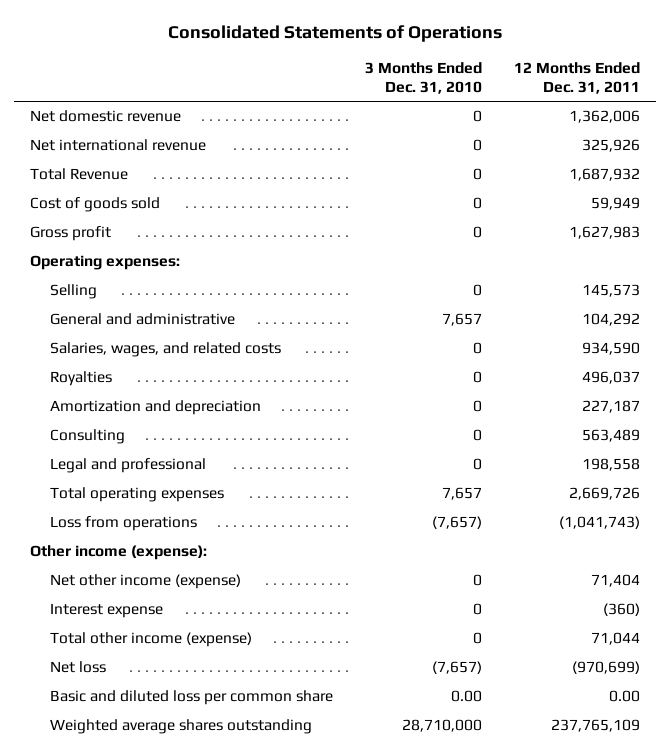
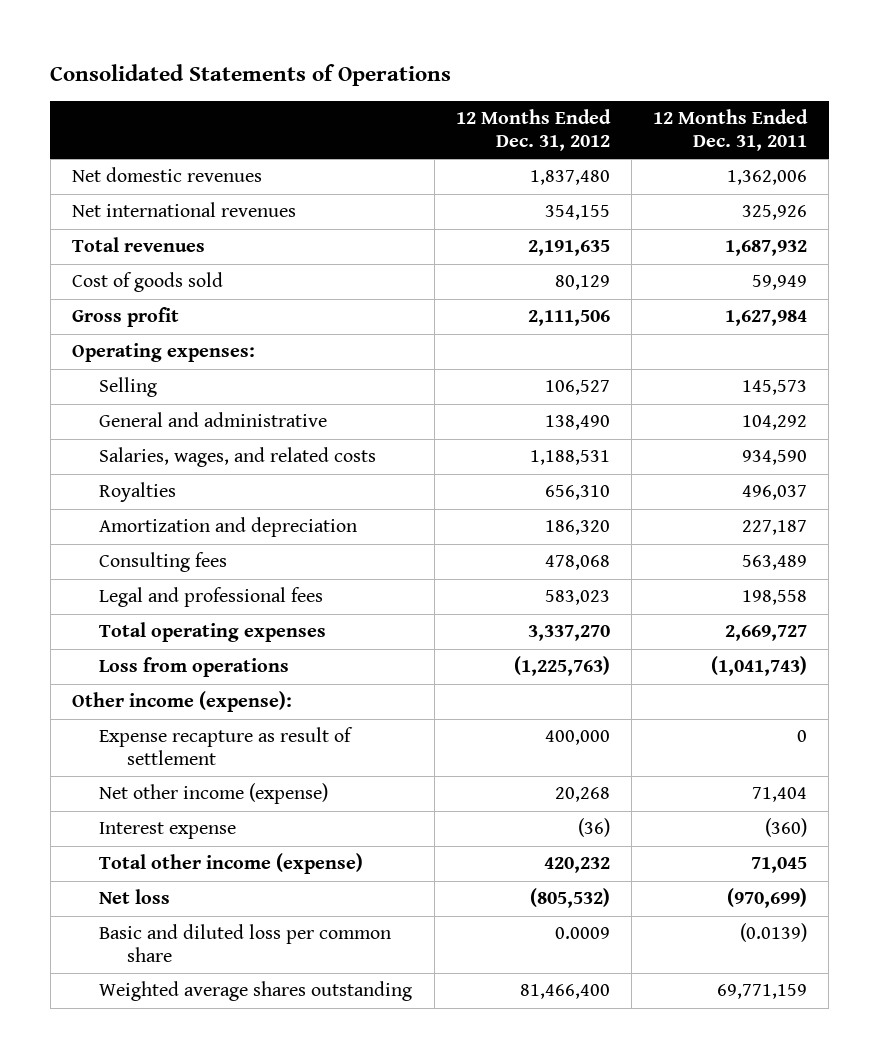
- | 3 Months Ended Dec. 31, 2010 | 12 Months Ended Dec. 31, 2011
+ | 12 Months Ended Dec. 31, 2012 | 12 Months Ended Dec. 31, 2011
- Net domestic revenue | 0 | 1,362,006
- Net international revenue | 0 | 325,926
- Total Revenue | 0 | 1,687,932
+ Net domestic revenues | 1,837,480 | 1,362,006
+ Net international revenues | 354,155 | 325,926
+ Total revenues | 2,191,635 | 1,687,932
- Gross profit | 0 | 1,627,983
+ Gross profit | 2,111,506 | 1,627,984
- Consulting | 0 | 563,489
- Legal and professional | 0 | 198,558
- Total operating expenses | 7,657 | 2,669,726
+ Consulting fees | 478,068 | 563,489
+ Legal and professional fees | 583,023 | 198,558
+ Total operating expenses | 3,337,270 | 2,669,727
+ Expense recapture as result of settlement | 400,000 | 0
- Total other income (expense) | 0 | 71,044
+ Total other income (expense) | 420,232 | 71,045
- Basic and diluted loss per common share | 0.00 | 0.00
- Weighted average shares outstanding | 28,710,000 | 237,765,109
+ Basic and diluted loss per common share | 0.0009 | (0.0139)
+ Weighted average shares outstanding | 81,466,400 | 69,771,159

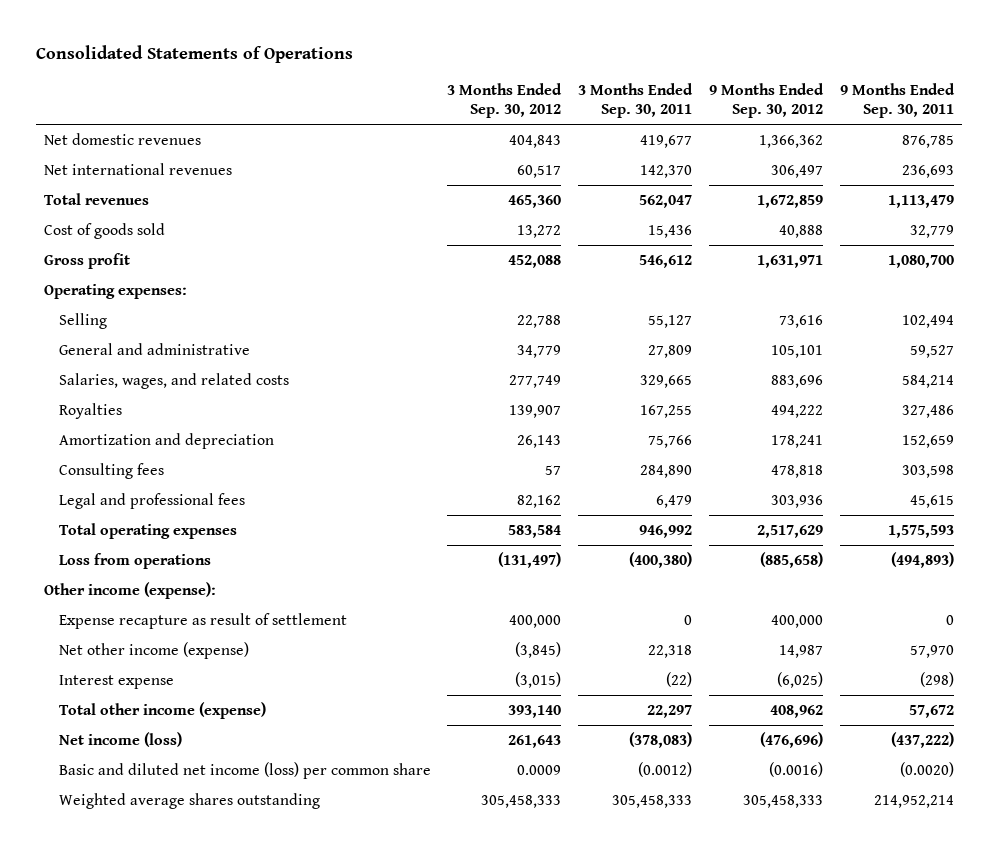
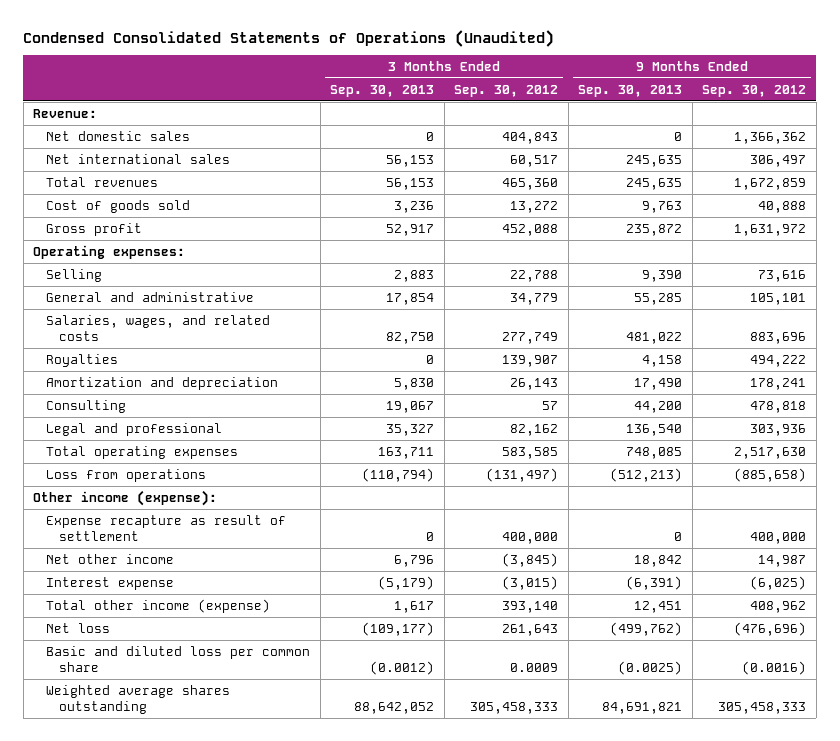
- Consolidated Statements of Operations
+ Condensed Consolidated Statements of Operations (Unaudited)
- | 3 Months Ended Sep. 30, 2012 | 3 Months Ended Sep. 30, 2011 | 9 Months Ended Sep. 30, 2012 | 9 Months Ended Sep. 30, 2011
+ | 3 Months Ended Sep. 30, 2013 | 3 Months Ended Sep. 30, 2012 | 9 Months Ended Sep. 30, 2013 | 9 Months Ended Sep. 30, 2012
- Net domestic revenues | 404,843 | 419,677 | 1,366,362 | 876,785
- Net international revenues | 60,517 | 142,370 | 306,497 | 236,693
+ Revenue:
+ Net domestic sales | 0 | 404,843 | 0 | 1,366,362
+ Net international sales | 56,153 | 60,517 | 245,635 | 306,497
- Gross profit | 452,088 | 546,612 | 1,631,971 | 1,080,700
+ Gross profit | 52,917 | 452,088 | 235,872 | 1,631,972
- Consulting fees | 57 | 284,890 | 478,818 | 303,598
- Legal and professional fees | 82,162 | 6,479 | 303,936 | 45,615
- Total operating expenses | 583,584 | 946,992 | 2,517,629 | 1,575,593
+ Consulting | 19,067 | 57 | 44,200 | 478,818
+ Legal and professional | 35,327 | 82,162 | 136,540 | 303,936
+ Total operating expenses | 163,711 | 583,585 | 748,085 | 2,517,630
- Net other income (expense) | (3,845) | 22,318 | 14,987 | 57,970
+ Net other income | 6,796 | (3,845) | 18,842 | 14,987
- Net income (loss) | 261,643 | (378,083) | (476,696) | (437,222)
- Basic and diluted net income (loss) per common share | 0.0009 | (0.0012) | (0.0016) | (0.0020)
+ Net loss | (109,177) | 261,643 | (499,762) | (476,696)
+ Basic and diluted loss per common share | (0.0012) | 0.0009 | (0.0025) | (0.0016)

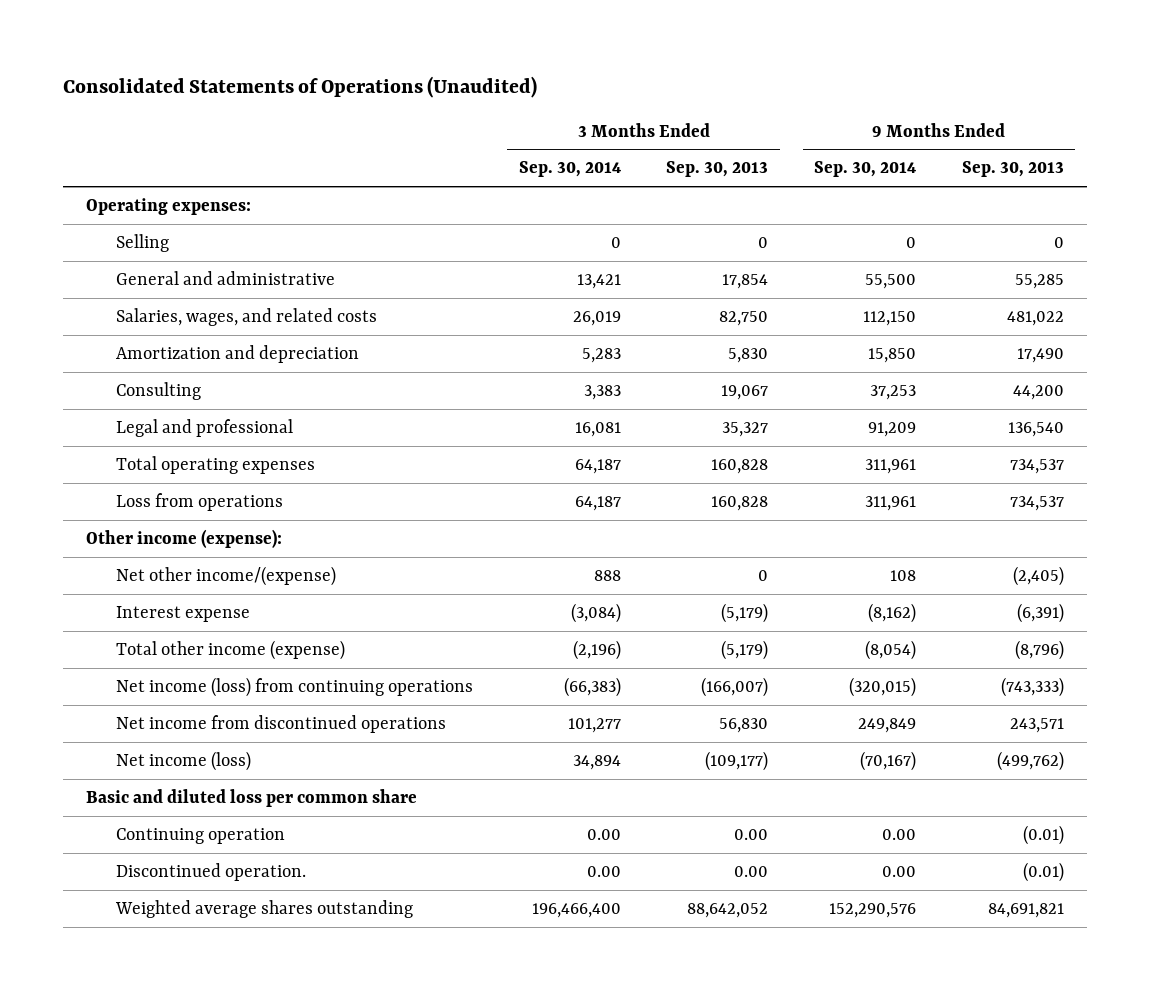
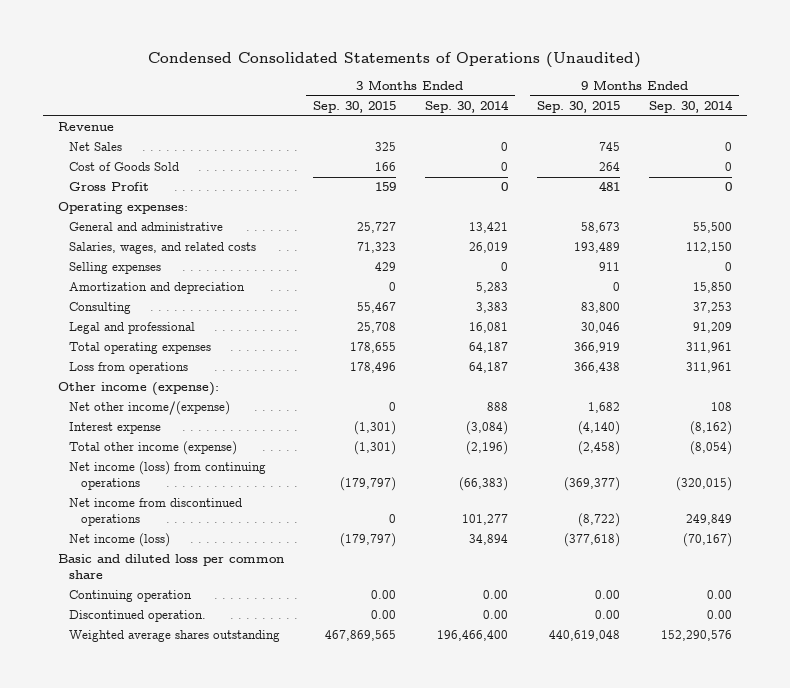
- Consolidated Statements of Operations (Unaudited)
+ Condensed Consolidated Statements of Operations (Unaudited)
- | 3 Months Ended Sep. 30, 2014 | 3 Months Ended Sep. 30, 2013 | 9 Months Ended Sep. 30, 2014 | 9 Months Ended Sep. 30, 2013
+ | 3 Months Ended Sep. 30, 2015 | 3 Months Ended Sep. 30, 2014 | 9 Months Ended Sep. 30, 2015 | 9 Months Ended Sep. 30, 2014
+ Revenue
+ Net Sales | 325 | 0 | 745 | 0
+ Cost of Goods Sold | 166 | 0 | 264 | 0
+ Gross Profit | 159 | 0 | 481 | 0
- Selling | 0 | 0 | 0 | 0
+ Selling expenses | 429 | 0 | 911 | 0

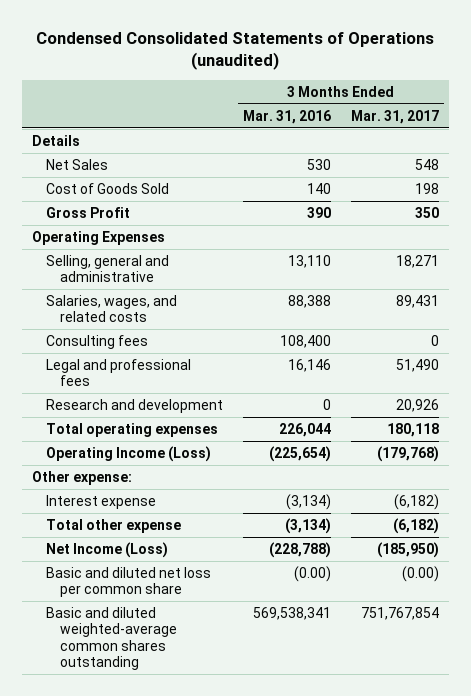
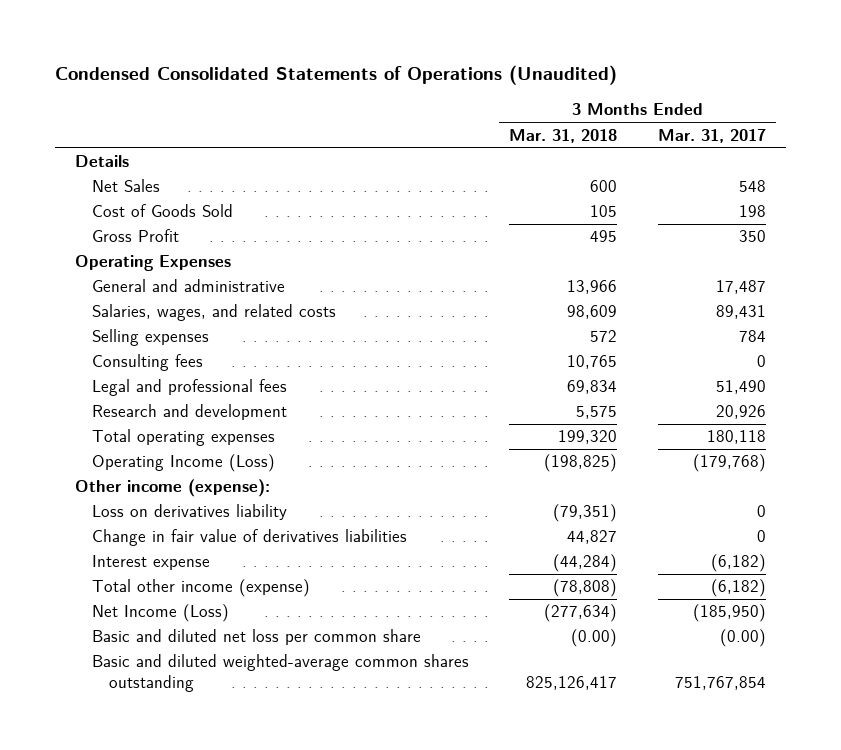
- Condensed Consolidated Statements of Operations (unaudited)
+ Condensed Consolidated Statements of Operations (Unaudited)
- | 3 Months Ended Mar. 31, 2016 | 3 Months Ended Mar. 31, 2017
+ | 3 Months Ended Mar. 31, 2018 | 3 Months Ended Mar. 31, 2017
- Selling, general and administrative | 13,110 | 18,271
+ General and administrative | 13,966 | 17,487
+ Selling expenses | 572 | 784
- Other expense:
+ Other income (expense):
+ Loss on derivatives liability | (79,351) | 0
+ Change in fair value of derivatives liabilities | 44,827 | 0
- Total other expense | (3,134) | (6,182)
+ Total other income (expense) | (78,808) | (6,182)

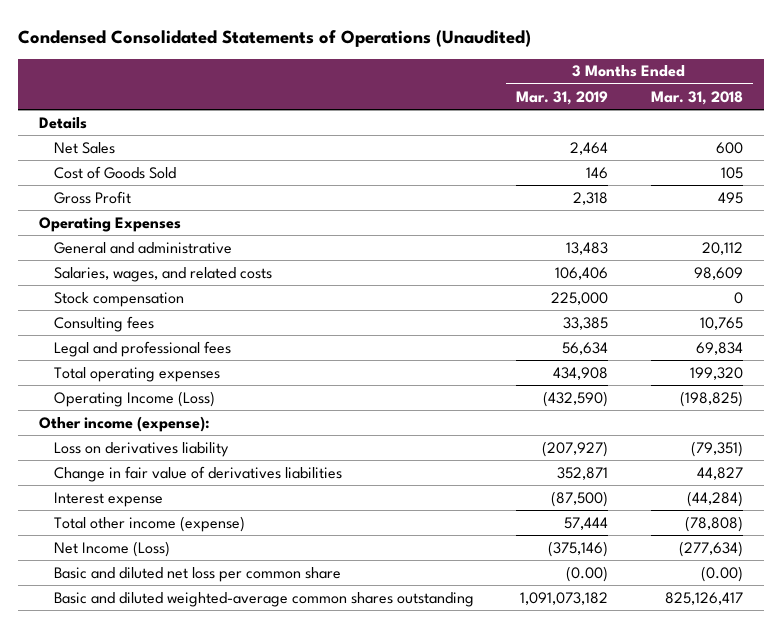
- | 3 Months Ended Mar. 31, 2018 | 3 Months Ended Mar. 31, 2017
+ | 3 Months Ended Mar. 31, 2019 | 3 Months Ended Mar. 31, 2018
- General and administrative | 13,966 | 17,487
+ General and administrative | 13,483 | 20,112
- Selling expenses | 572 | 784
+ Stock compensation | 225,000 | 0
- Research and development | 5,575 | 20,926

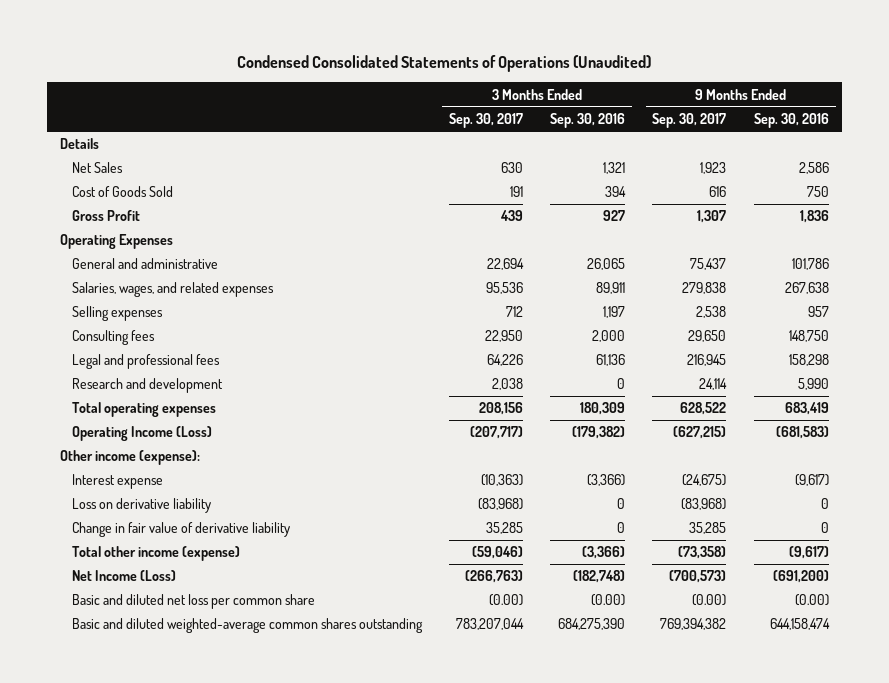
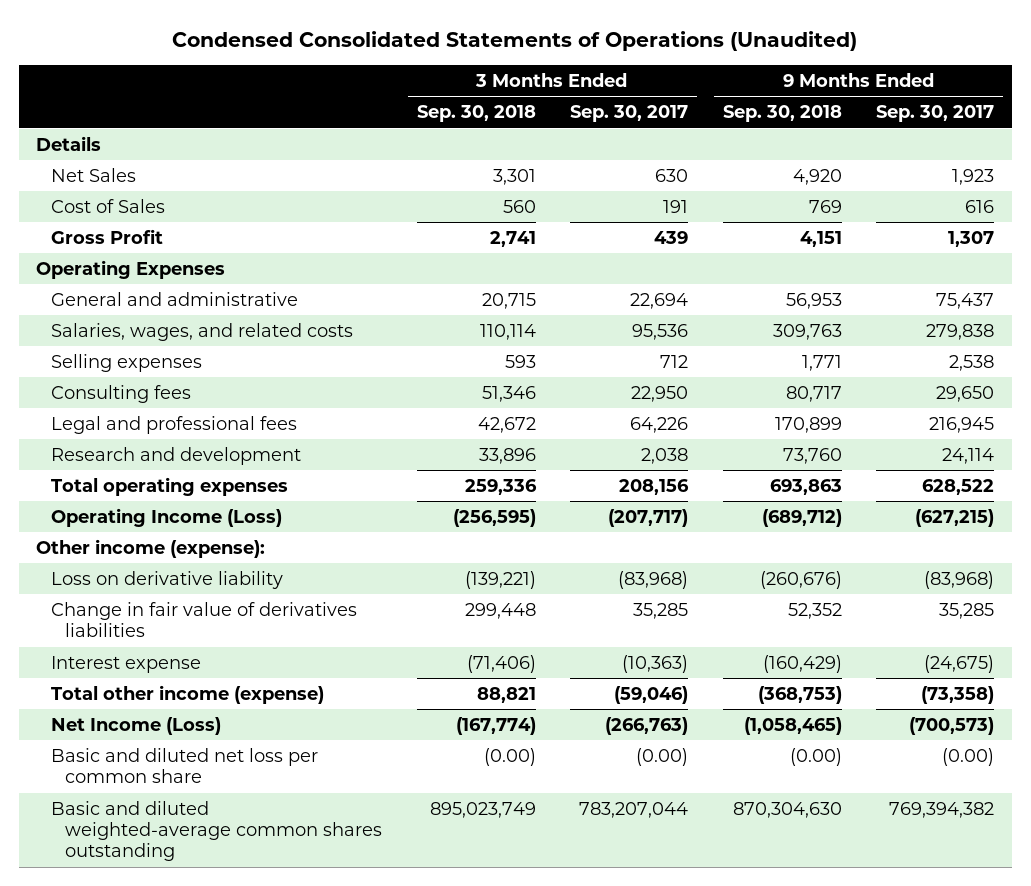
- | 3 Months Ended Sep. 30, 2017 | 3 Months Ended Sep. 30, 2016 | 9 Months Ended Sep. 30, 2017 | 9 Months Ended Sep. 30, 2016
+ | 3 Months Ended Sep. 30, 2018 | 3 Months Ended Sep. 30, 2017 | 9 Months Ended Sep. 30, 2018 | 9 Months Ended Sep. 30, 2017
- Cost of Goods Sold | 191 | 394 | 616 | 750
+ Cost of Sales | 560 | 191 | 769 | 616
- Salaries, wages, and related expenses | 95,536 | 89,911 | 279,838 | 267,638
+ Salaries, wages, and related costs | 110,114 | 95,536 | 309,763 | 279,838
- Change in fair value of derivative liability | 35,285 | 0 | 35,285 | 0
+ Change in fair value of derivatives liabilities | 299,448 | 35,285 | 52,352 | 35,285
moved down: Interest expense | (71,406) | (10,363) | (160,429) | (24,675)

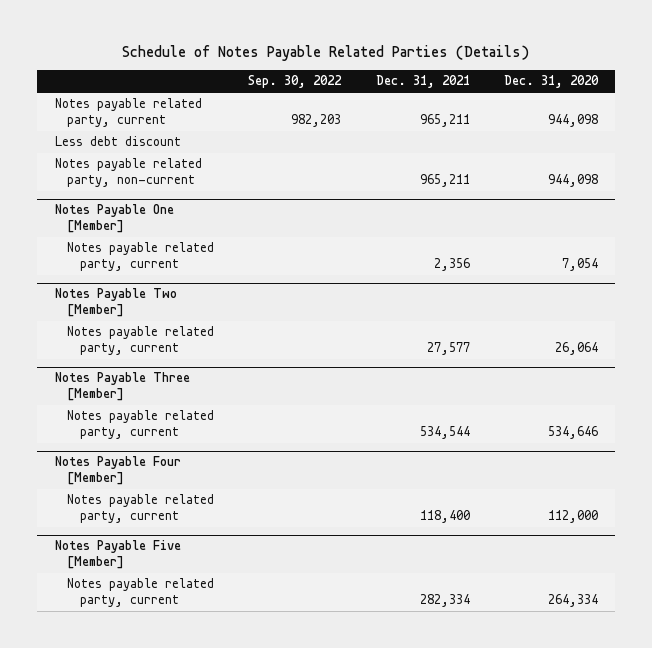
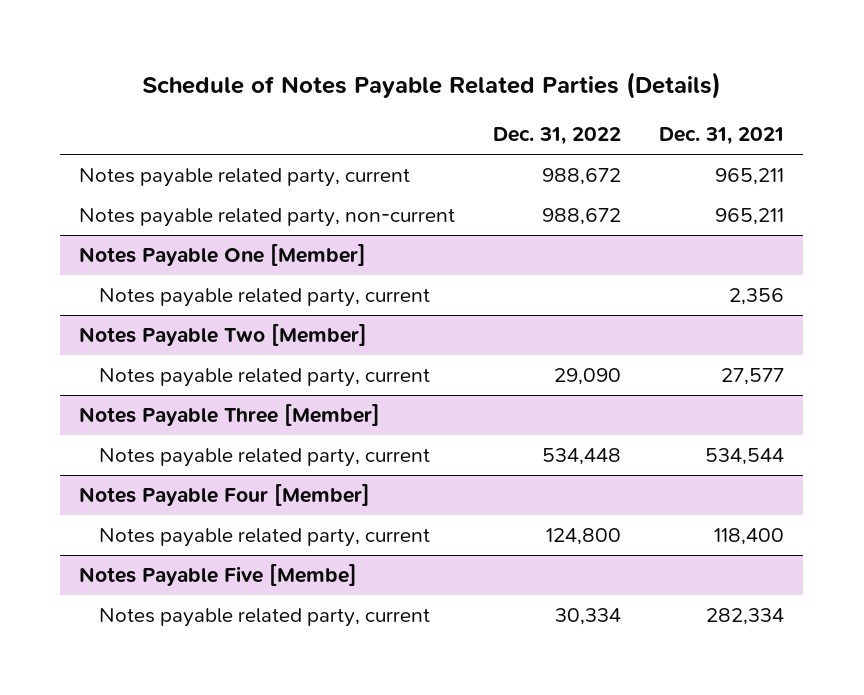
- | Sep. 30, 2022 | Dec. 31, 2021 | Dec. 31, 2020
+ | Dec. 31, 2022 | Dec. 31, 2021
- Less debt discount
- Notes Payable Five [Member]
+ Notes Payable Five [Membe]

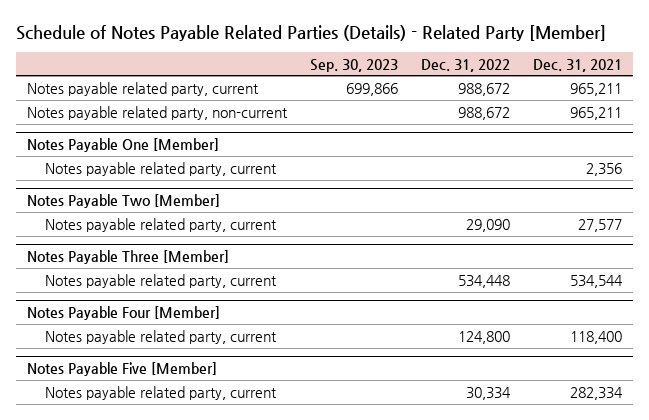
- Schedule of Notes Payable Related Parties (Details)
+ Schedule of Notes Payable Related Parties (Details) - Related Party [Member]
- | Dec. 31, 2022 | Dec. 31, 2021
+ | Sep. 30, 2023 | Dec. 31, 2022 | Dec. 31, 2021
- Notes Payable Five [Membe]
+ Notes Payable Five [Member]

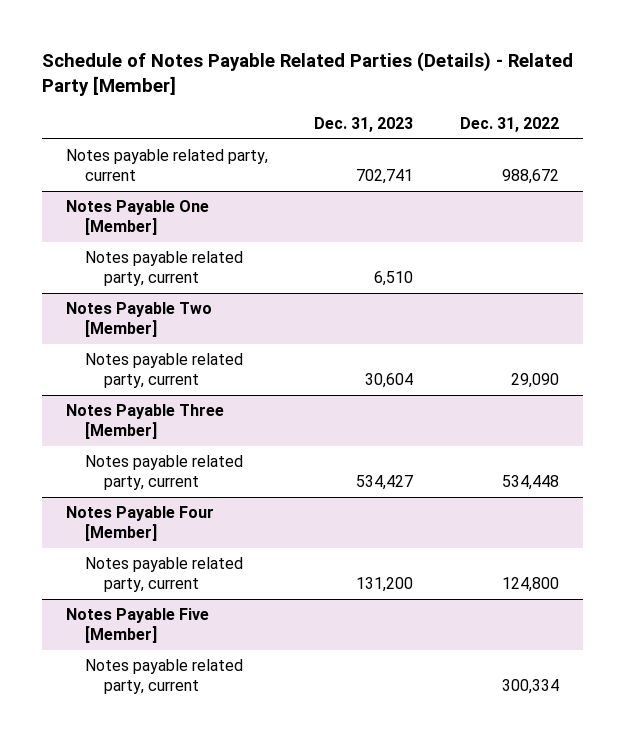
- | Sep. 30, 2023 | Dec. 31, 2022 | Dec. 31, 2021
+ | Dec. 31, 2023 | Dec. 31, 2022
- Notes payable related party, non-current | | 988,672 | 965,211
@ Notes Payable Five [Member]
- Notes payable related party, current | | 30,334 | 282,334
+ Notes payable related party, current | | 300,334

